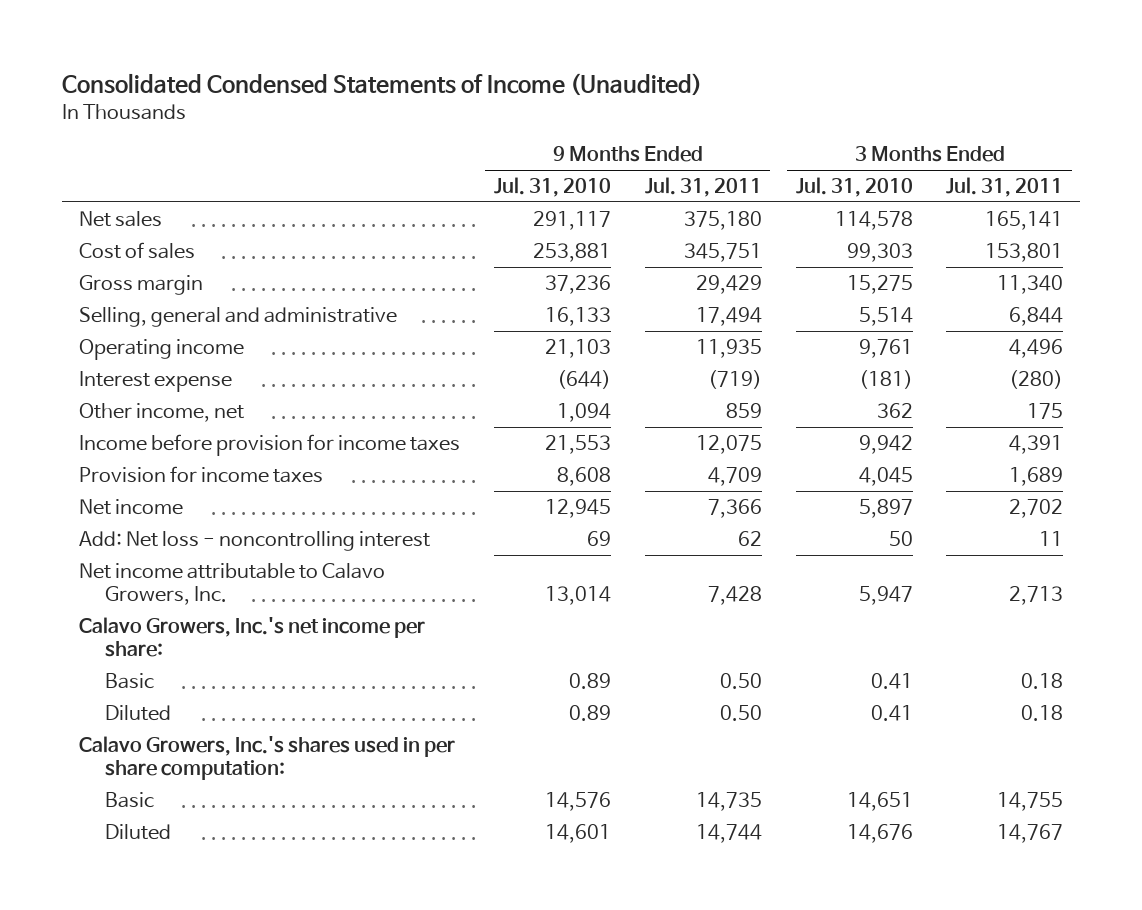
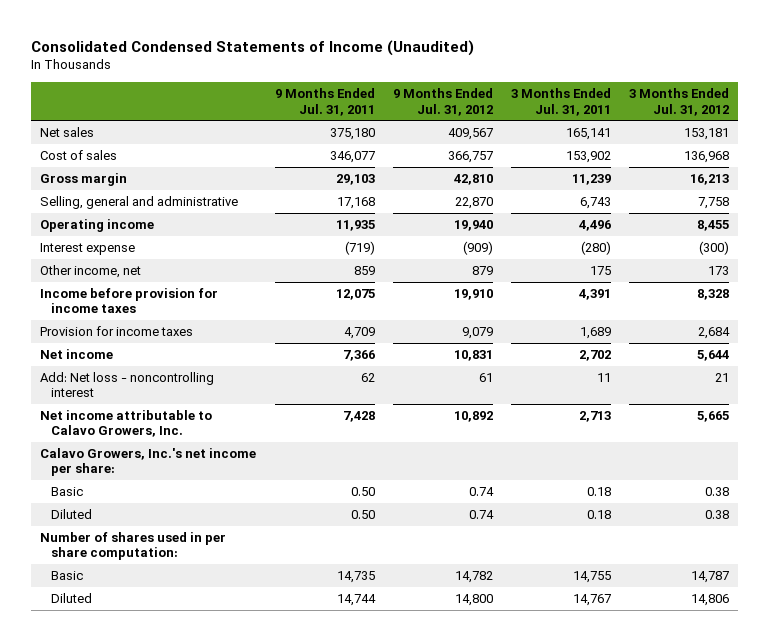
- | 9 Months Ended Jul. 31, 2010 | 9 Months Ended Jul. 31, 2011 | 3 Months Ended Jul. 31, 2010 | 3 Months Ended Jul. 31, 2011
+ | 9 Months Ended Jul. 31, 2011 | 9 Months Ended Jul. 31, 2012 | 3 Months Ended Jul. 31, 2011 | 3 Months Ended Jul. 31, 2012
- Cost of sales | 253,881 | 345,751 | 99,303 | 153,801
- Gross margin | 37,236 | 29,429 | 15,275 | 11,340
- Selling, general and administrative | 16,133 | 17,494 | 5,514 | 6,844
+ Cost of sales | 346,077 | 366,757 | 153,902 | 136,968
+ Gross margin | 29,103 | 42,810 | 11,239 | 16,213
+ Selling, general and administrative | 17,168 | 22,870 | 6,743 | 7,758
- Calavo Growers, Inc.'s shares used in per share computation:
+ Number of shares used in per share computation:

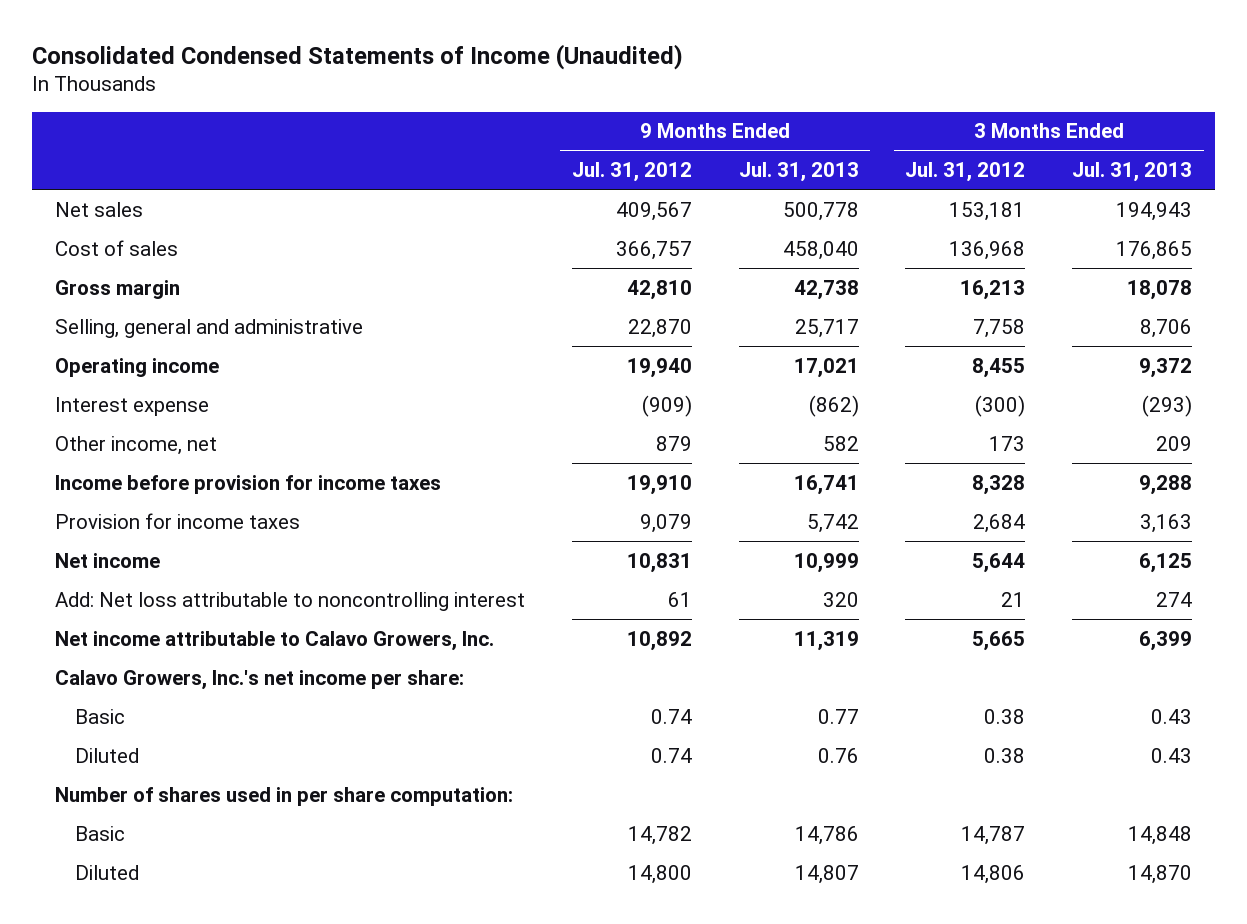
- | 9 Months Ended Jul. 31, 2011 | 9 Months Ended Jul. 31, 2012 | 3 Months Ended Jul. 31, 2011 | 3 Months Ended Jul. 31, 2012
+ | 9 Months Ended Jul. 31, 2012 | 9 Months Ended Jul. 31, 2013 | 3 Months Ended Jul. 31, 2012 | 3 Months Ended Jul. 31, 2013
- Add: Net loss - noncontrolling interest | 62 | 61 | 11 | 21
+ Add: Net loss attributable to noncontrolling interest | 61 | 320 | 21 | 274

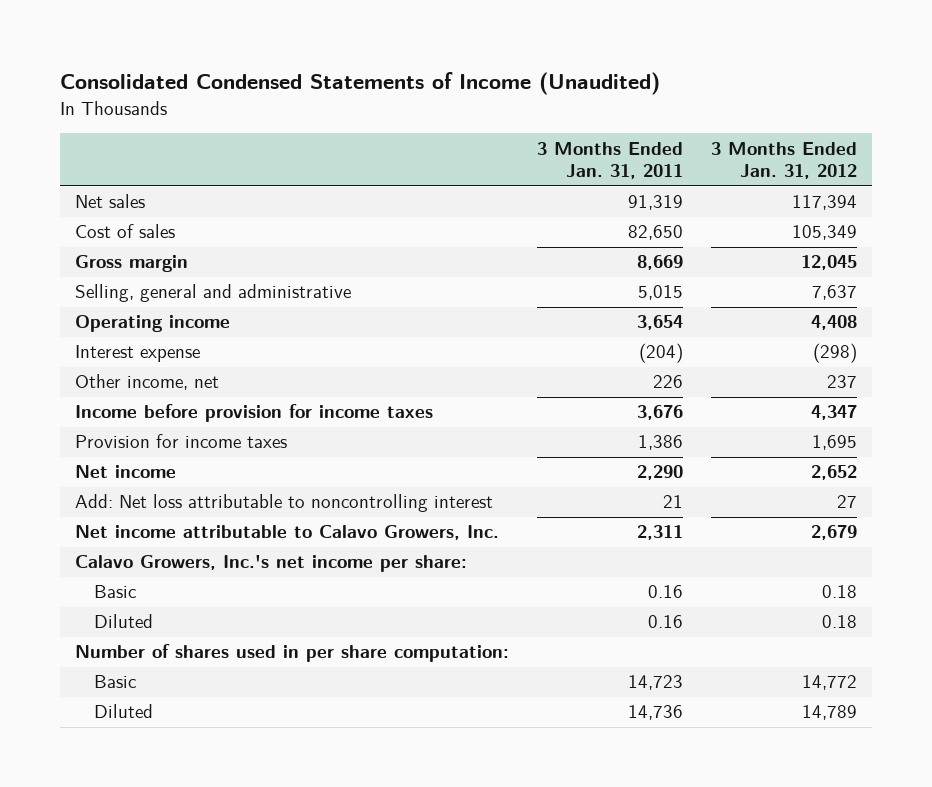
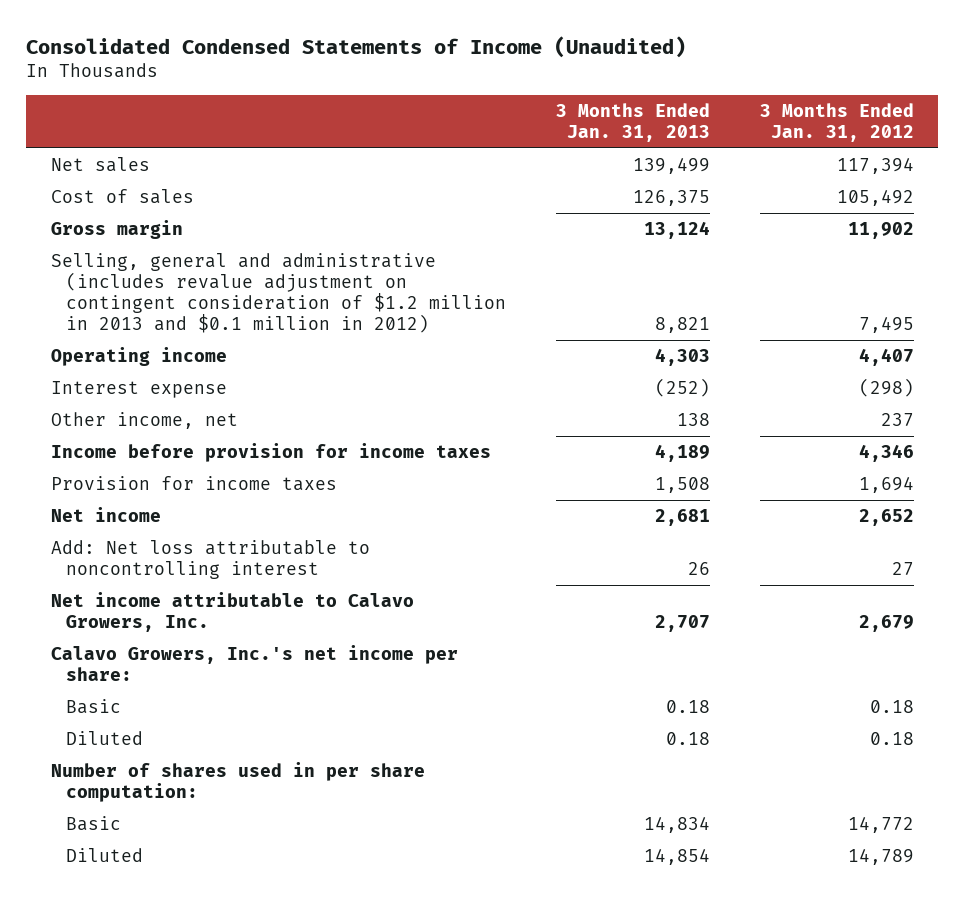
- | 3 Months Ended Jan. 31, 2011 | 3 Months Ended Jan. 31, 2012
+ | 3 Months Ended Jan. 31, 2013 | 3 Months Ended Jan. 31, 2012
- Cost of sales | 82,650 | 105,349
- Gross margin | 8,669 | 12,045
- Selling, general and administrative | 5,015 | 7,637
- Operating income | 3,654 | 4,408
+ Cost of sales | 126,375 | 105,492
+ Gross margin | 13,124 | 11,902
+ Selling, general and administrative (includes revalue adjustment on contingent consideration of $1.2 million in 2013 and $0.1 million in 2012) | 8,821 | 7,495
+ Operating income | 4,303 | 4,407
- Income before provision for income taxes | 3,676 | 4,347
- Provision for income taxes | 1,386 | 1,695
+ Income before provision for income taxes | 4,189 | 4,346
+ Provision for income taxes | 1,508 | 1,694

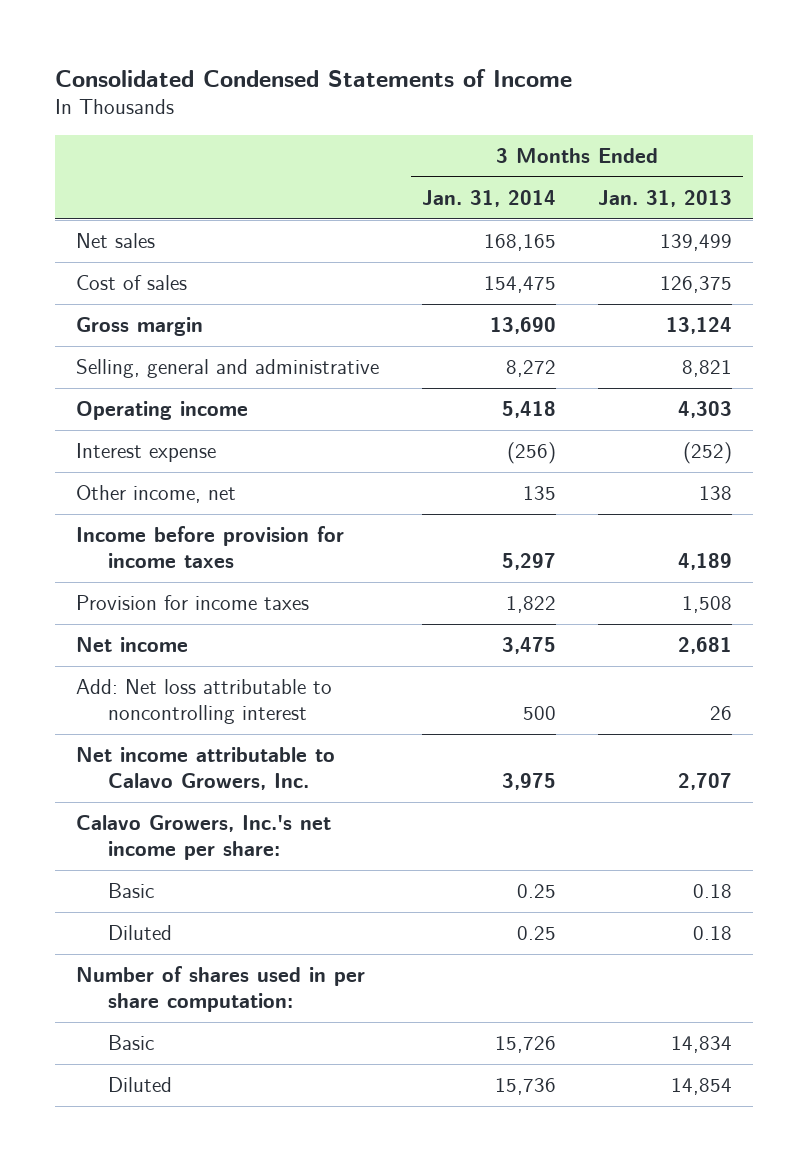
- Consolidated Condensed Statements of Income (Unaudited)
+ Consolidated Condensed Statements of Income
- | 3 Months Ended Jan. 31, 2013 | 3 Months Ended Jan. 31, 2012
+ | 3 Months Ended Jan. 31, 2014 | 3 Months Ended Jan. 31, 2013
- Selling, general and administrative (includes revalue adjustment on contingent consideration of $1.2 million in 2013 and $0.1 million in 2012) | 8,821 | 7,495
+ Selling, general and administrative | 8,272 | 8,821

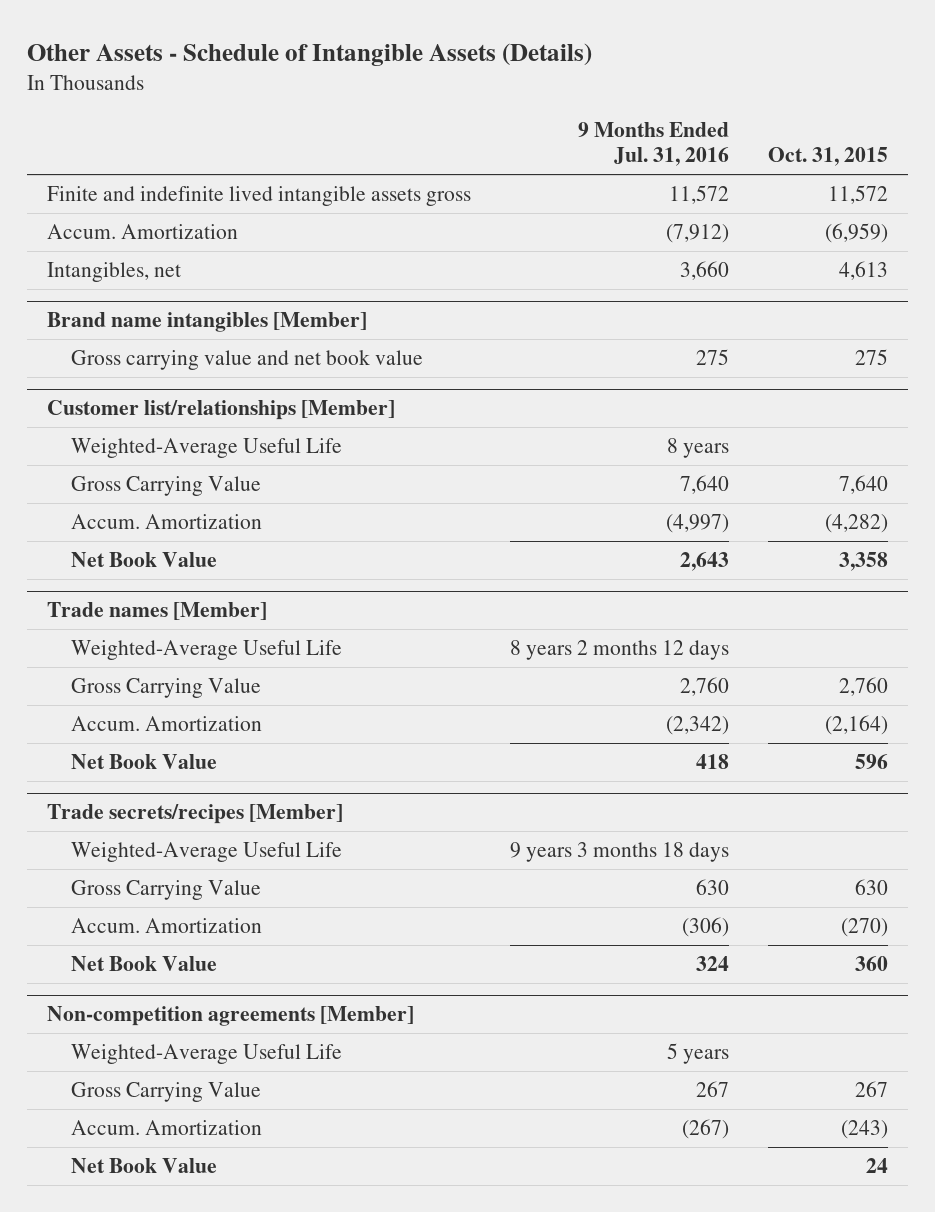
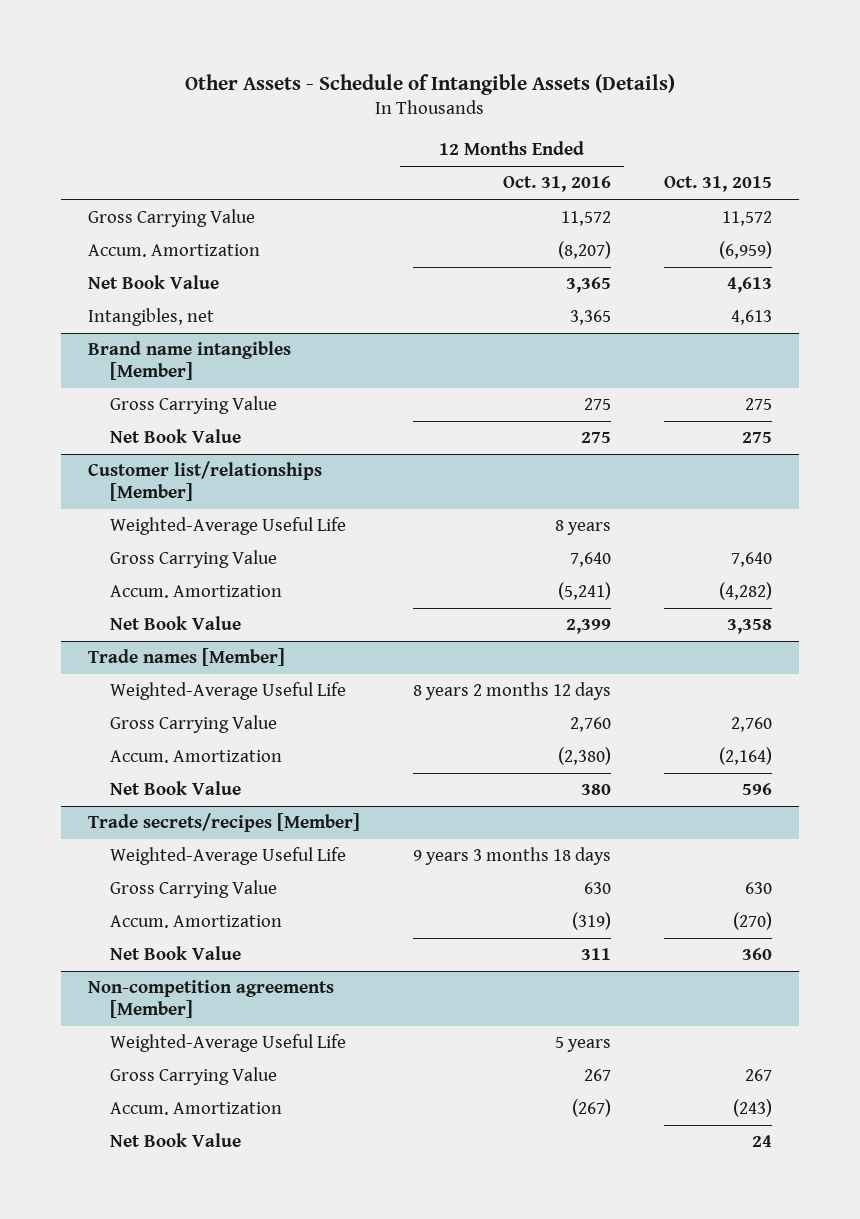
- | 9 Months Ended Jul. 31, 2016 | Oct. 31, 2015
+ | 12 Months Ended Oct. 31, 2016 | Oct. 31, 2015
- Finite and indefinite lived intangible assets gross | 11,572 | 11,572
+ Gross Carrying Value | 11,572 | 11,572
+ Net Book Value | 3,365 | 4,613
@ Brand name intangibles [Member]
- Gross carrying value and net book value | 275 | 275
+ Gross Carrying Value | 275 | 275
+ Net Book Value | 275 | 275

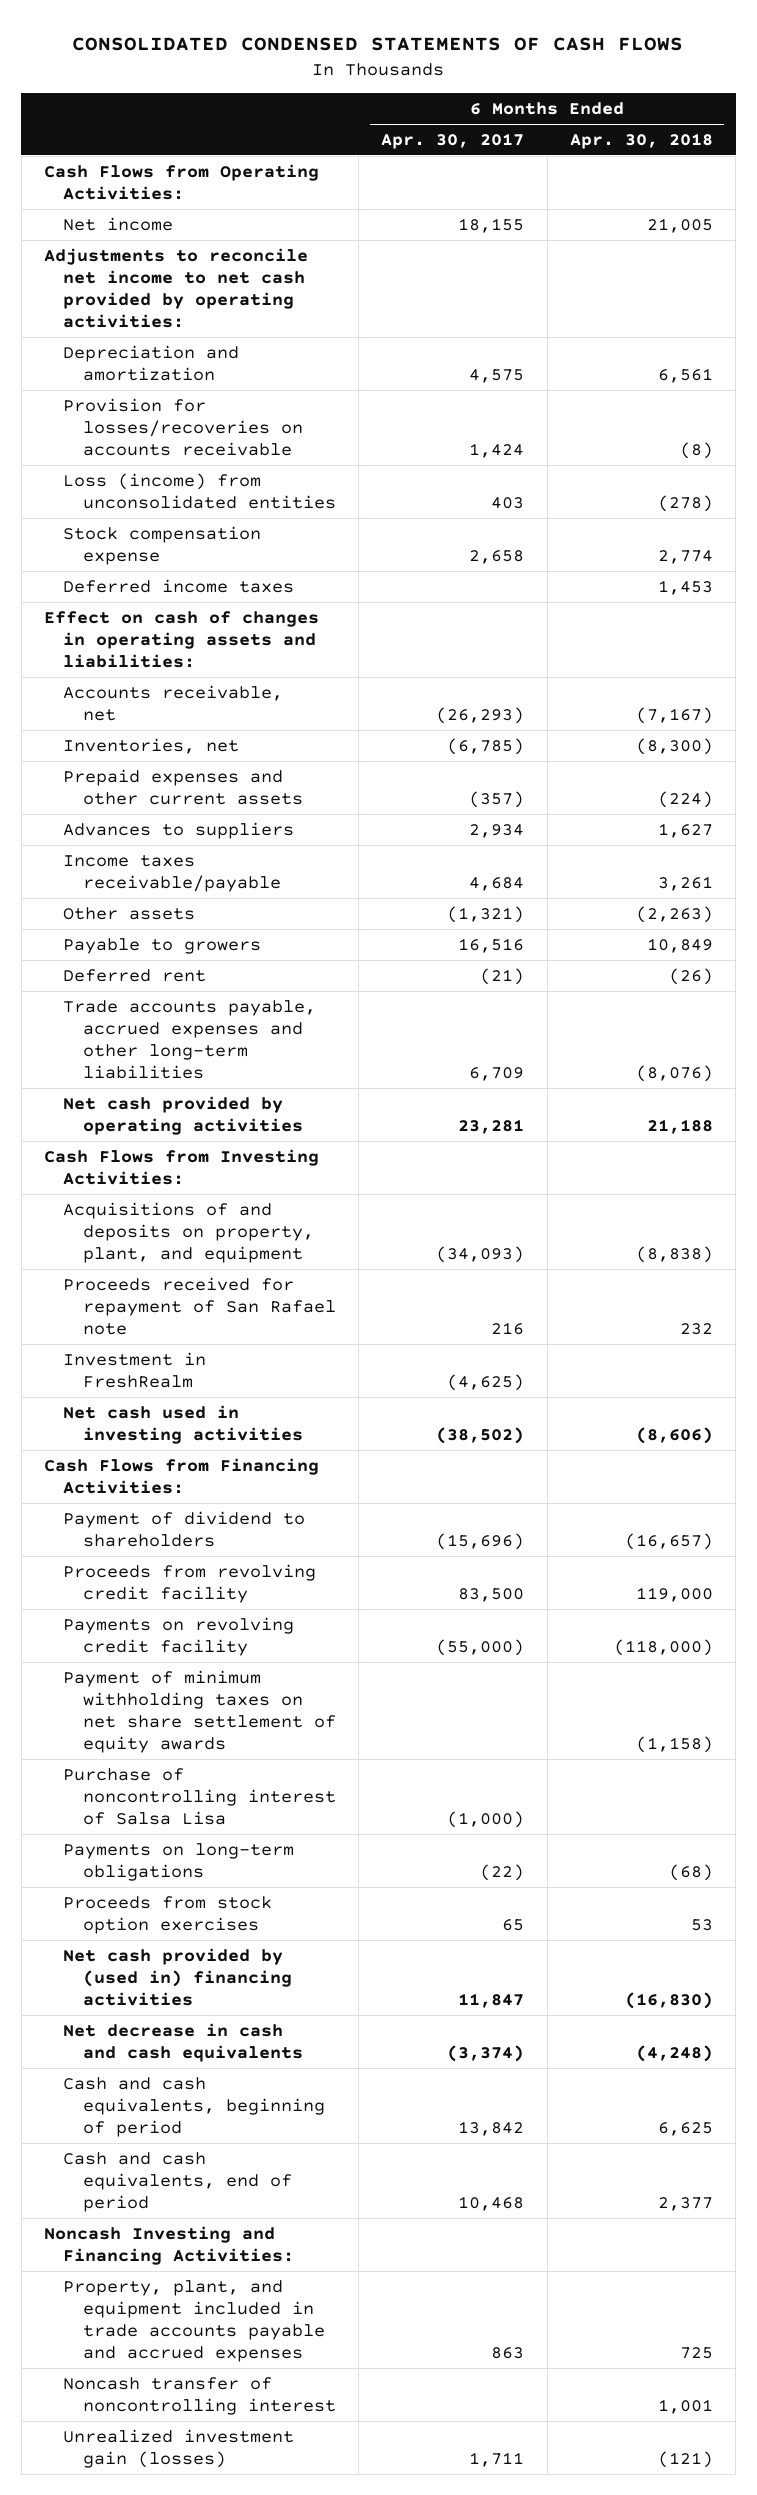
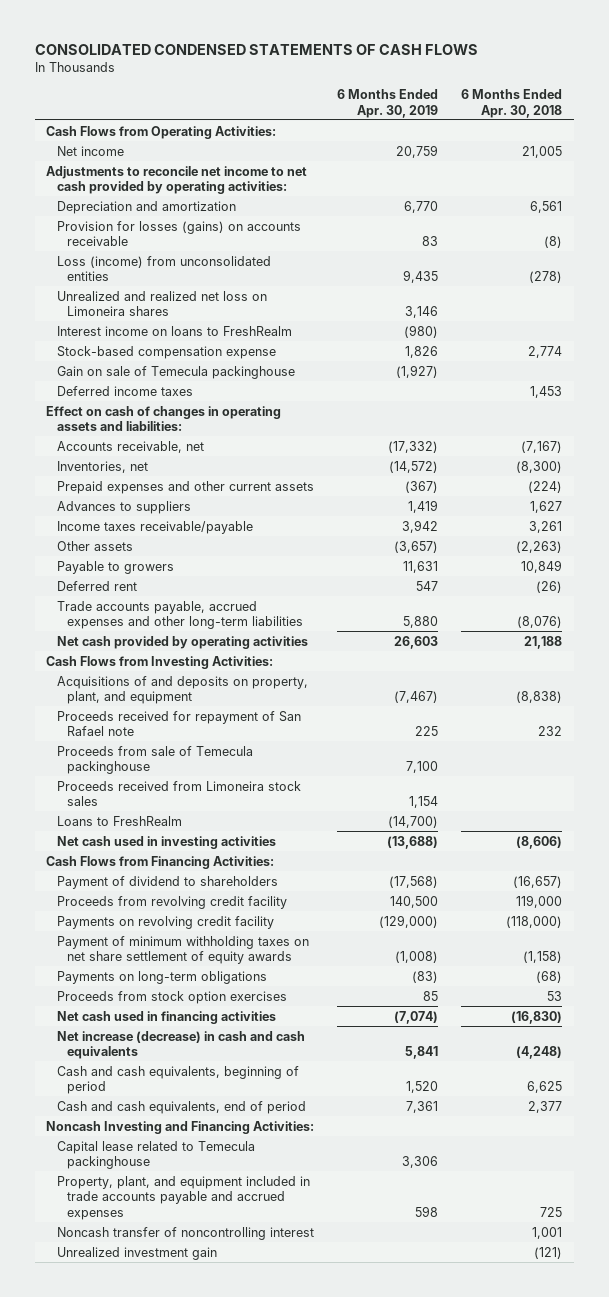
- | 6 Months Ended Apr. 30, 2017 | 6 Months Ended Apr. 30, 2018
+ | 6 Months Ended Apr. 30, 2019 | 6 Months Ended Apr. 30, 2018
- Provision for losses/recoveries on accounts receivable | 1,424 | (8)
+ Provision for losses (gains) on accounts receivable | 83 | (8)
- Stock compensation expense | 2,658 | 2,774
+ Unrealized and realized net loss on Limoneira shares | 3,146 |
+ Interest income on loans to FreshRealm | (980) |
+ Stock-based compensation expense | 1,826 | 2,774
+ Gain on sale of Temecula packinghouse | (1,927) |
- Investment in FreshRealm | (4,625) |
+ Proceeds from sale of Temecula packinghouse | 7,100 |
+ Proceeds received from Limoneira stock sales | 1,154 |
+ Loans to FreshRealm | (14,700) |
- Purchase of noncontrolling interest of Salsa Lisa | (1,000) |
- Net cash provided by (used in) financing activities | 11,847 | (16,830)
- Net decrease in cash and cash equivalents | (3,374) | (4,248)
+ Net cash used in financing activities | (7,074) | (16,830)
+ Net increase (decrease) in cash and cash equivalents | 5,841 | (4,248)
+ Capital lease related to Temecula packinghouse | 3,306 |
- Unrealized investment gain (losses) | 1,711 | (121)
+ Unrealized investment gain | | (121)

